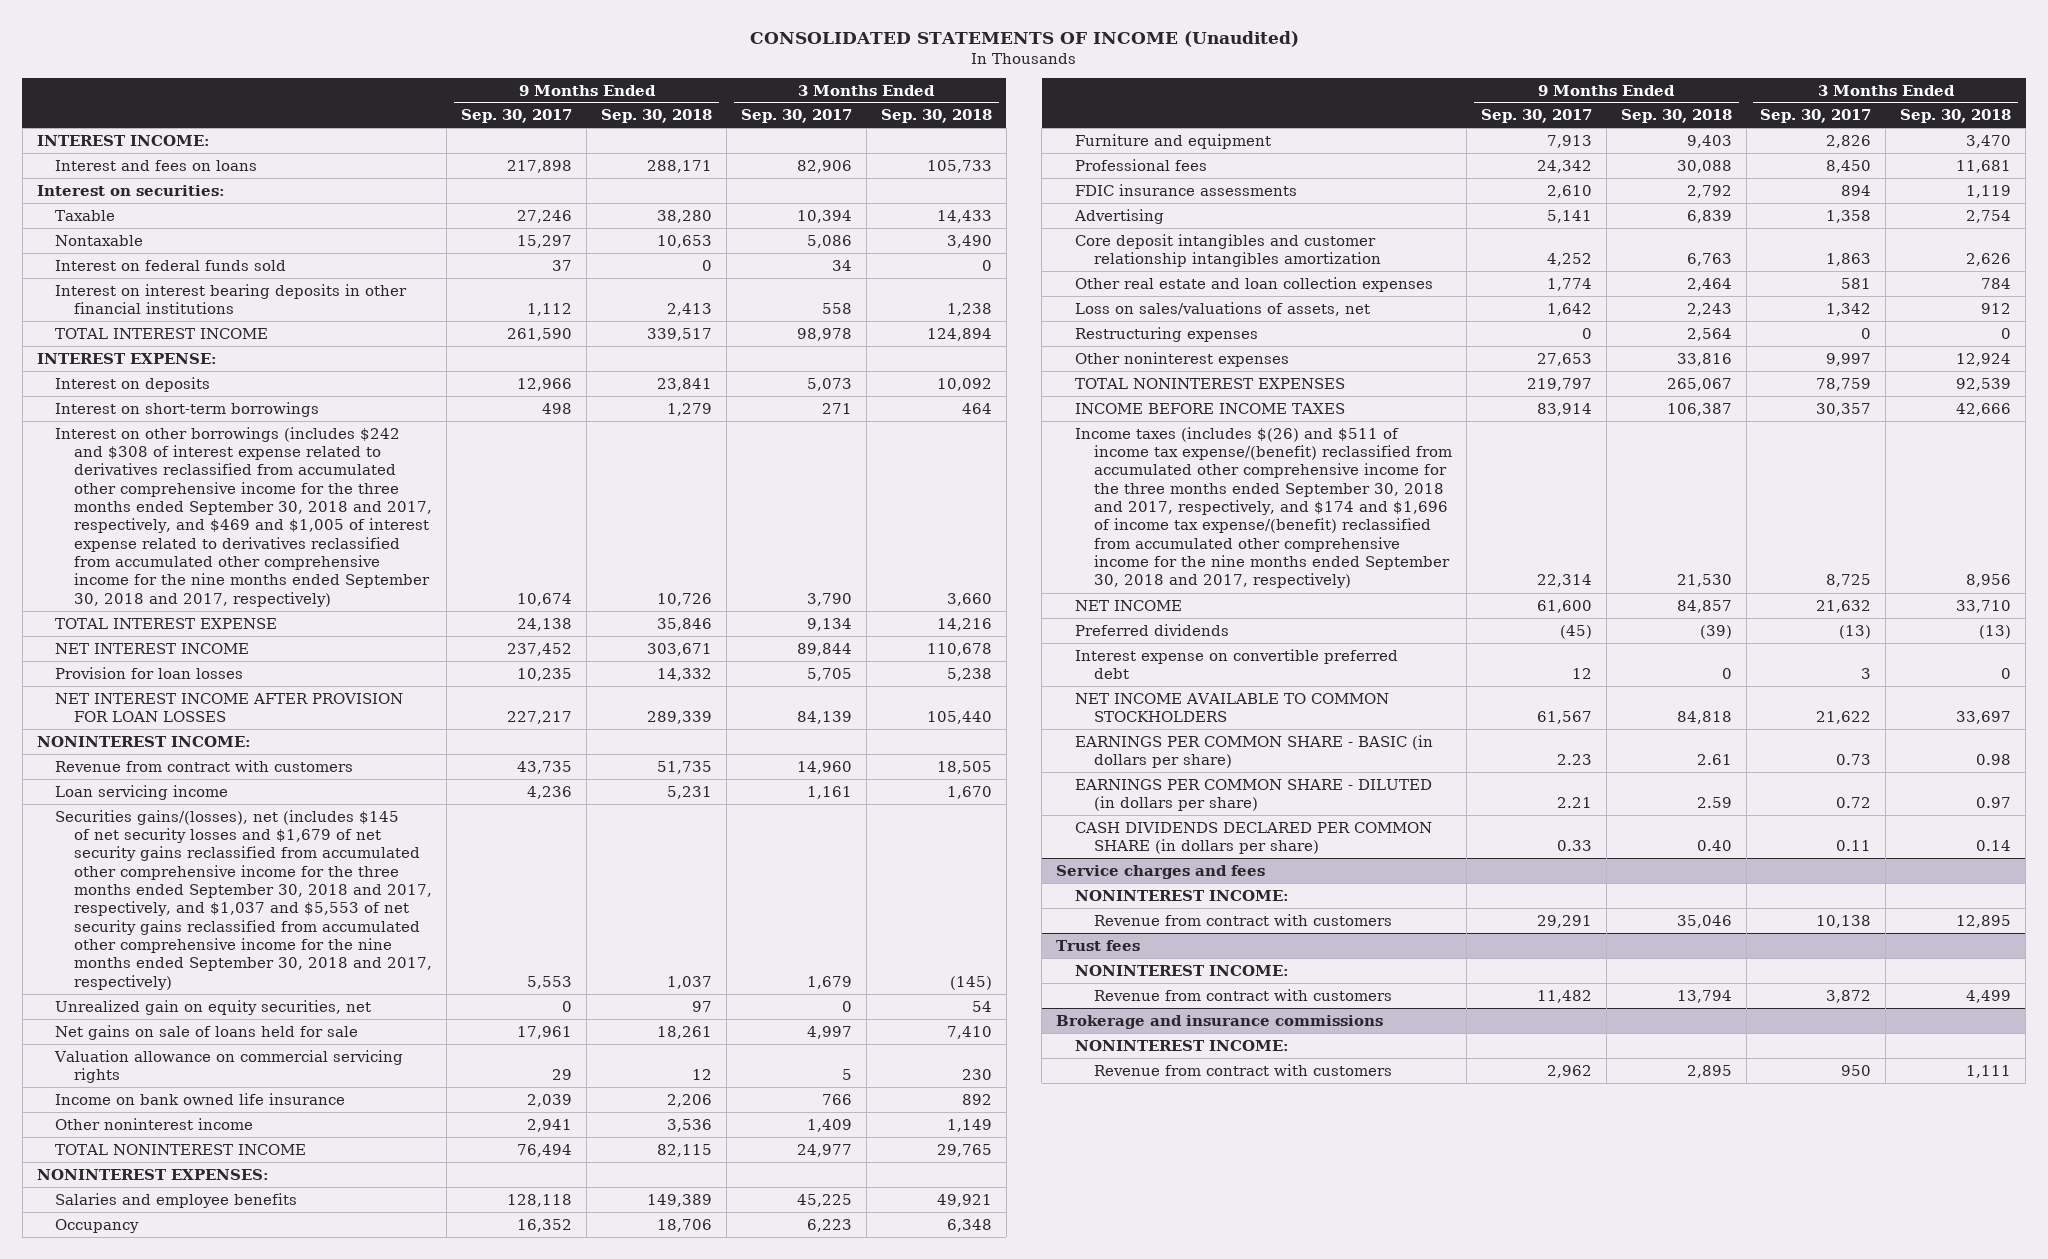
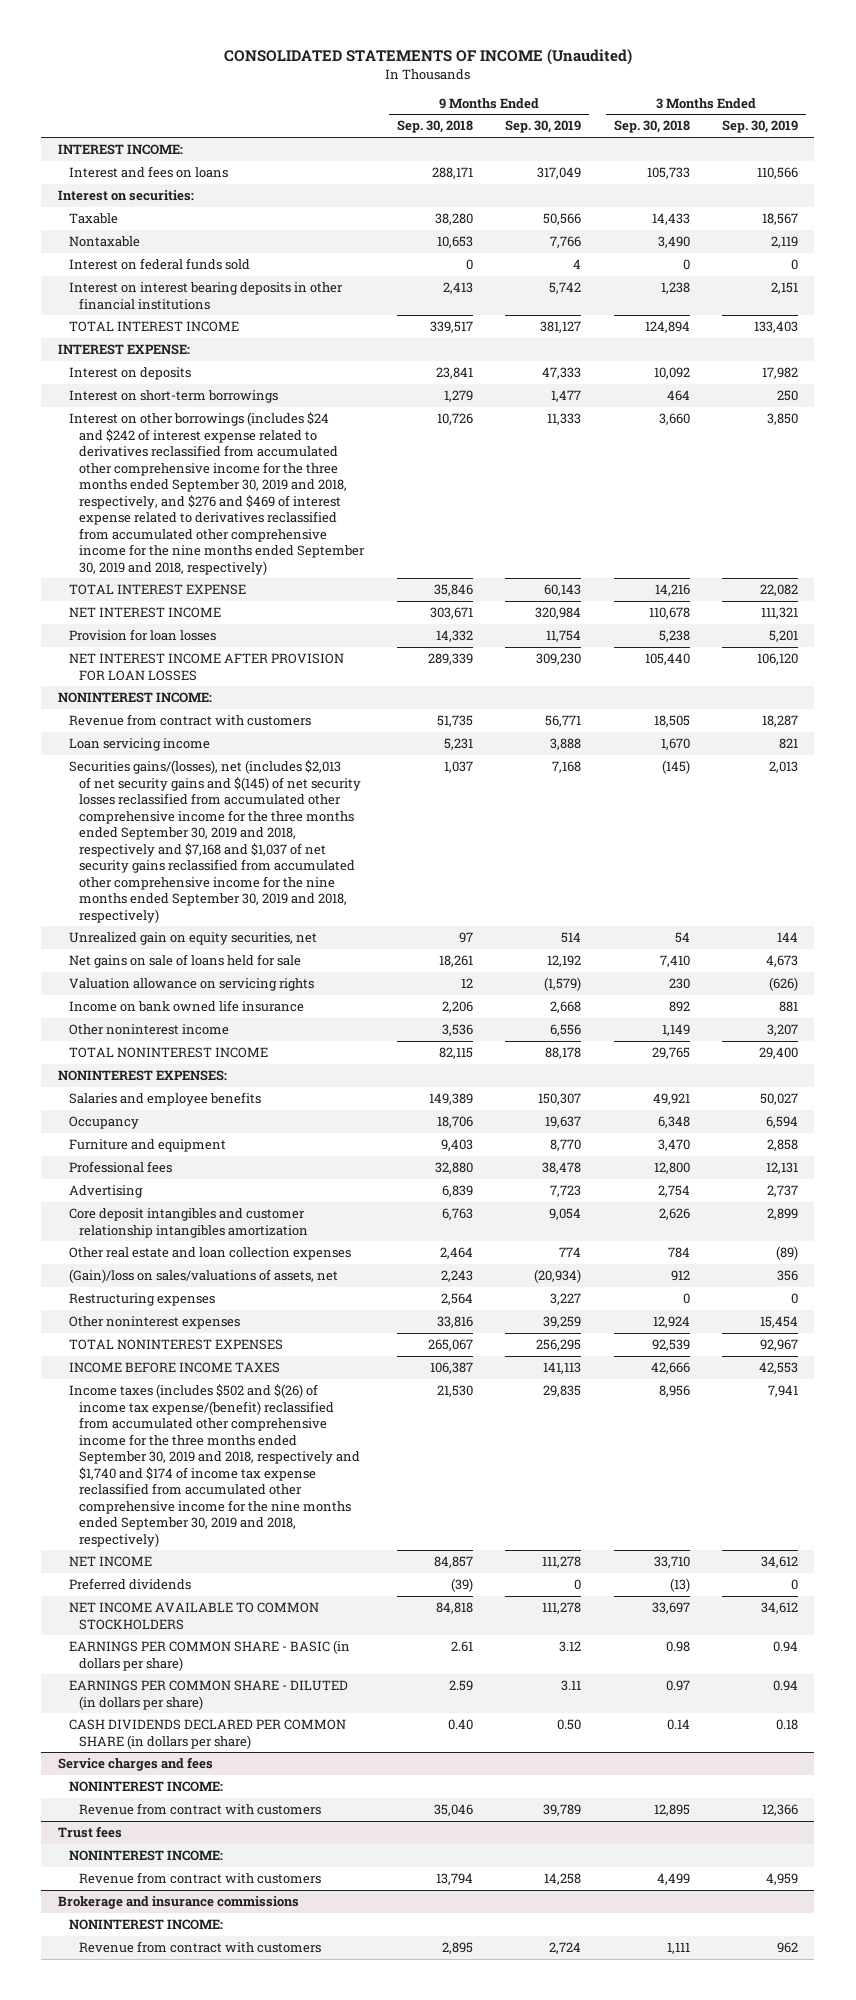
- | 9 Months Ended Sep. 30, 2017 | 9 Months Ended Sep. 30, 2018 | 3 Months Ended Sep. 30, 2017 | 3 Months Ended Sep. 30, 2018
+ | 9 Months Ended Sep. 30, 2018 | 9 Months Ended Sep. 30, 2019 | 3 Months Ended Sep. 30, 2018 | 3 Months Ended Sep. 30, 2019
- Interest on other borrowings (includes $242 and $308 of interest expense related to derivatives reclassified from accumulated other comprehensive income for the three months ended September 30, 2018 and 2017, respectively, and $469 and $1,005 of interest expense related to derivatives reclassified from accumulated other comprehensive income for the nine months ended September 30, 2018 and 2017, respectively) | 10,674 | 10,726 | 3,790 | 3,660
+ Interest on other borrowings (includes $24 and $242 of interest expense related to derivatives reclassified from accumulated other comprehensive income for the three months ended September 30, 2019 and 2018, respectively, and $276 and $469 of interest expense related to derivatives reclassified from accumulated other comprehensive income for the nine months ended September 30, 2019 and 2018, respectively) | 10,726 | 11,333 | 3,660 | 3,850
- Securities gains/(losses), net (includes $145 of net security losses and $1,679 of net security gains reclassified from accumulated other comprehensive income for the three months ended September 30, 2018 and 2017, respectively, and $1,037 and $5,553 of net security gains reclassified from accumulated other comprehensive income for the nine months ended September 30, 2018 and 2017, respectively) | 5,553 | 1,037 | 1,679 | (145)
+ Securities gains/(losses), net (includes $2,013 of net security gains and $(145) of net security losses reclassified from accumulated other comprehensive income for the three months ended September 30, 2019 and 2018, respectively and $7,168 and $1,037 of net security gains reclassified from accumulated other comprehensive income for the nine months ended September 30, 2019 and 2018, respectively) | 1,037 | 7,168 | (145) | 2,013
- Valuation allowance on commercial servicing rights | 29 | 12 | 5 | 230
+ Valuation allowance on servicing rights | 12 | (1,579) | 230 | (626)
- Professional fees | 24,342 | 30,088 | 8,450 | 11,681
- FDIC insurance assessments | 2,610 | 2,792 | 894 | 1,119
+ Professional fees | 32,880 | 38,478 | 12,800 | 12,131
- Loss on sales/valuations of assets, net | 1,642 | 2,243 | 1,342 | 912
+ (Gain)/loss on sales/valuations of assets, net | 2,243 | (20,934) | 912 | 356
- Income taxes (includes $(26) and $511 of income tax expense/(benefit) reclassified from accumulated other comprehensive income for the three months ended September 30, 2018 and 2017, respectively, and $174 and $1,696 of income tax expense/(benefit) reclassified from accumulated other comprehensive income for the nine months ended September 30, 2018 and 2017, respectively) | 22,314 | 21,530 | 8,725 | 8,956
+ Income taxes (includes $502 and $(26) of income tax expense/(benefit) reclassified from accumulated other comprehensive income for the three months ended September 30, 2019 and 2018, respectively and $1,740 and $174 of income tax expense reclassified from accumulated other comprehensive income for the nine months ended September 30, 2019 and 2018, respectively) | 21,530 | 29,835 | 8,956 | 7,941
- Interest expense on convertible preferred debt | 12 | 0 | 3 | 0

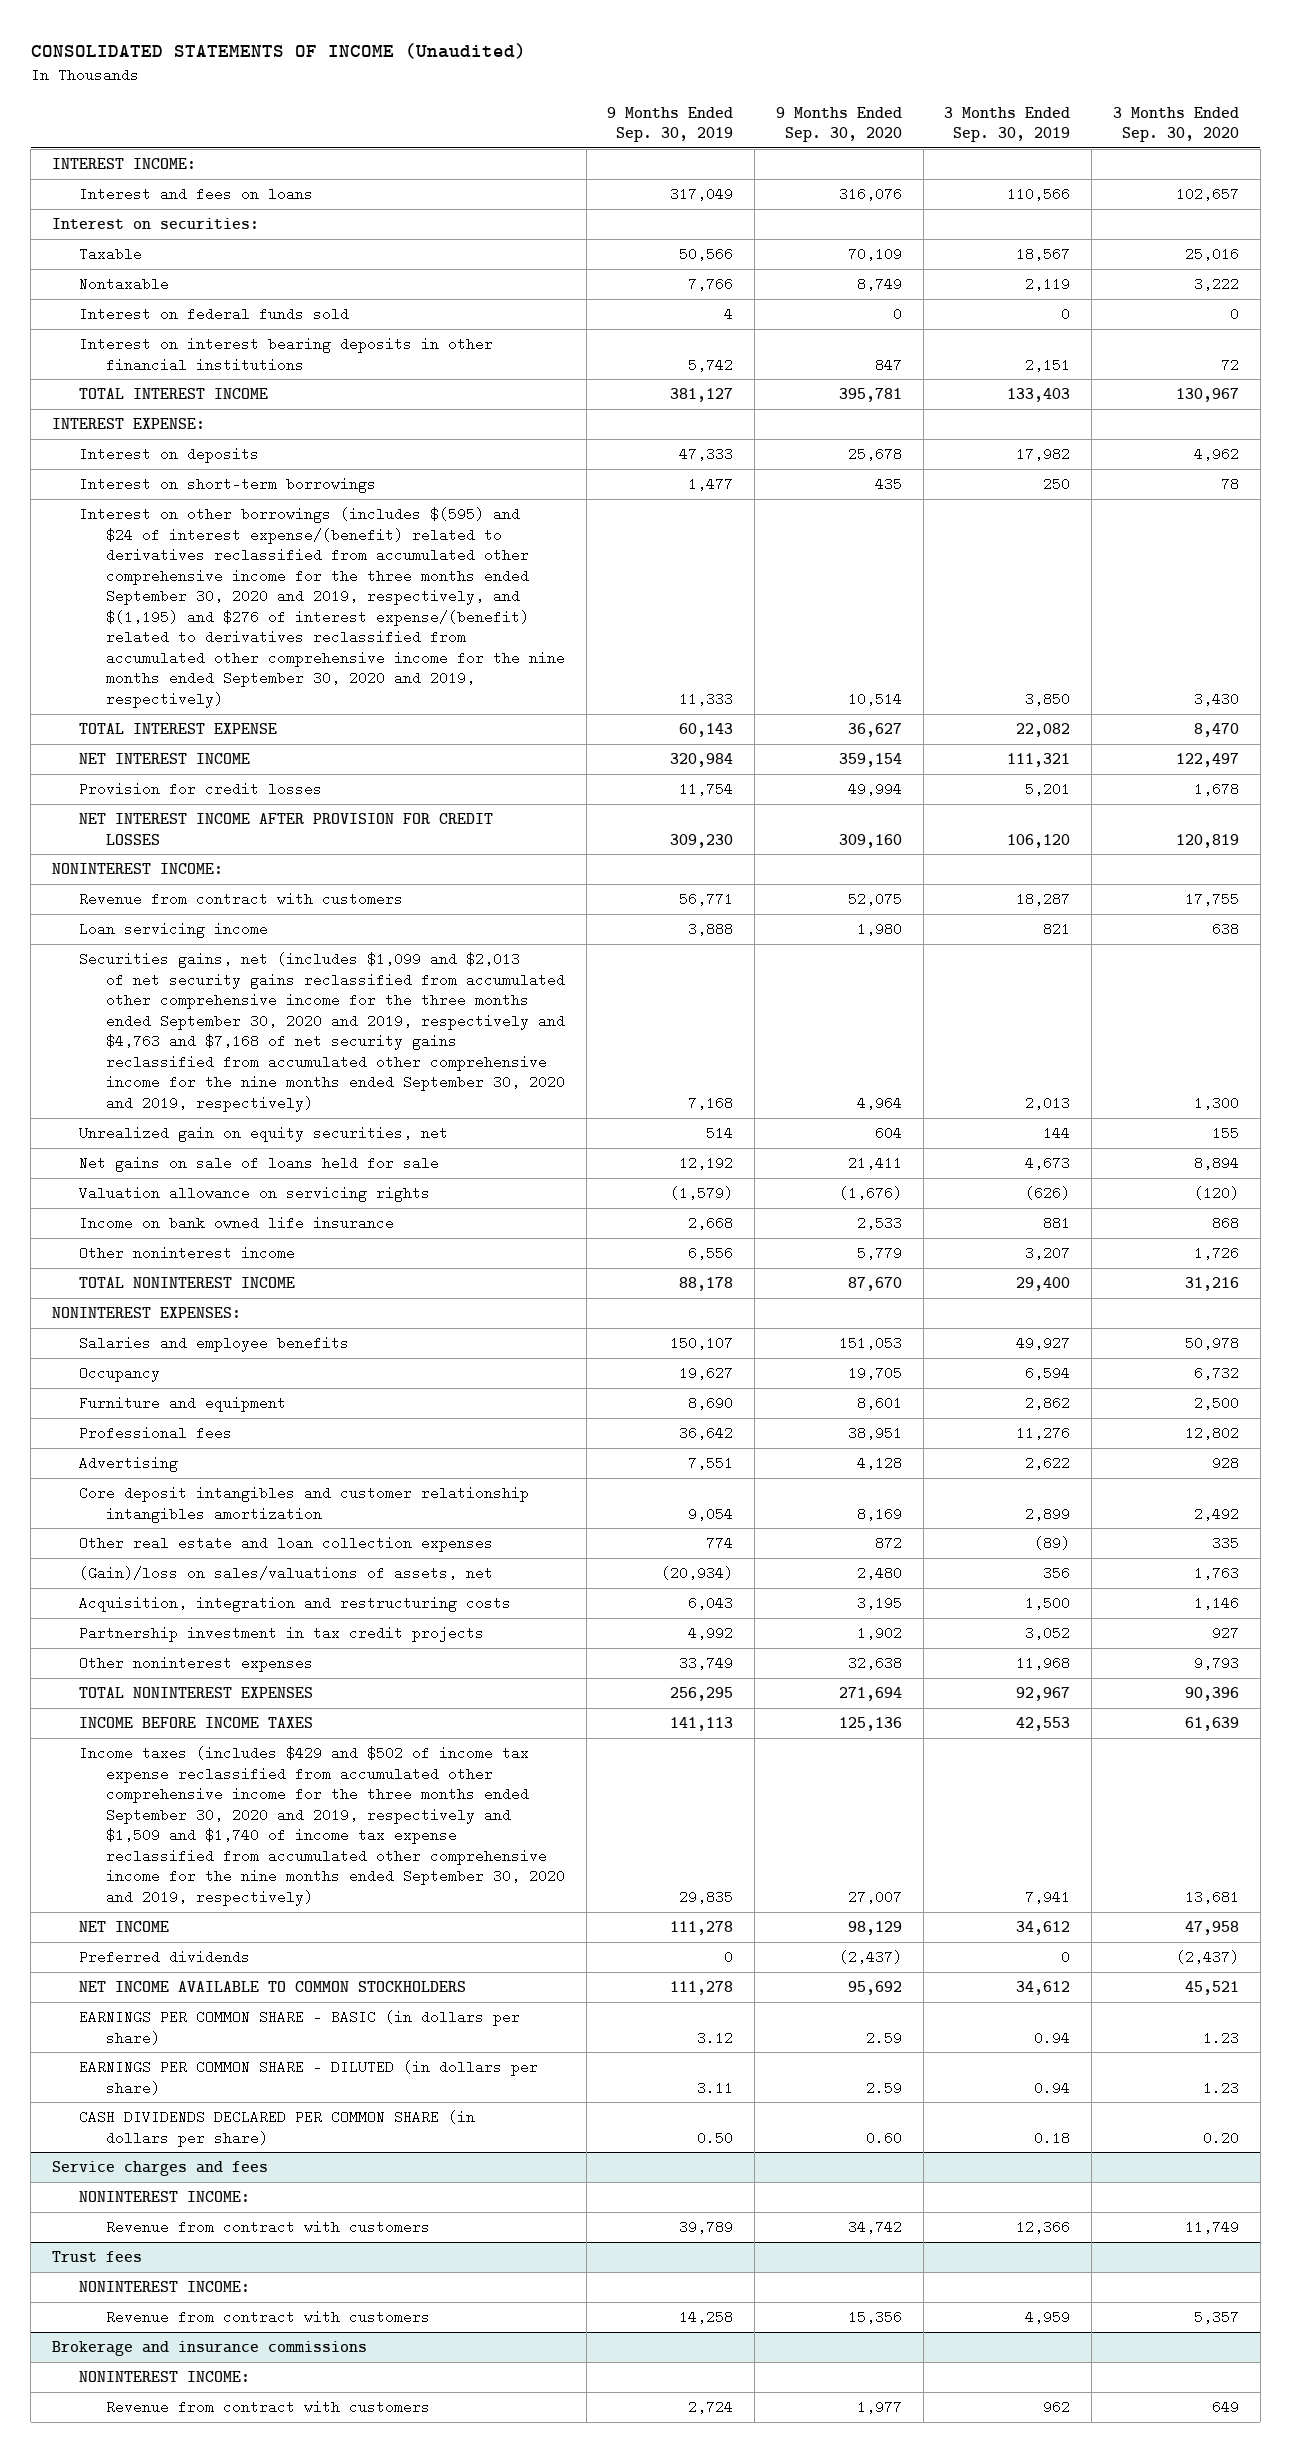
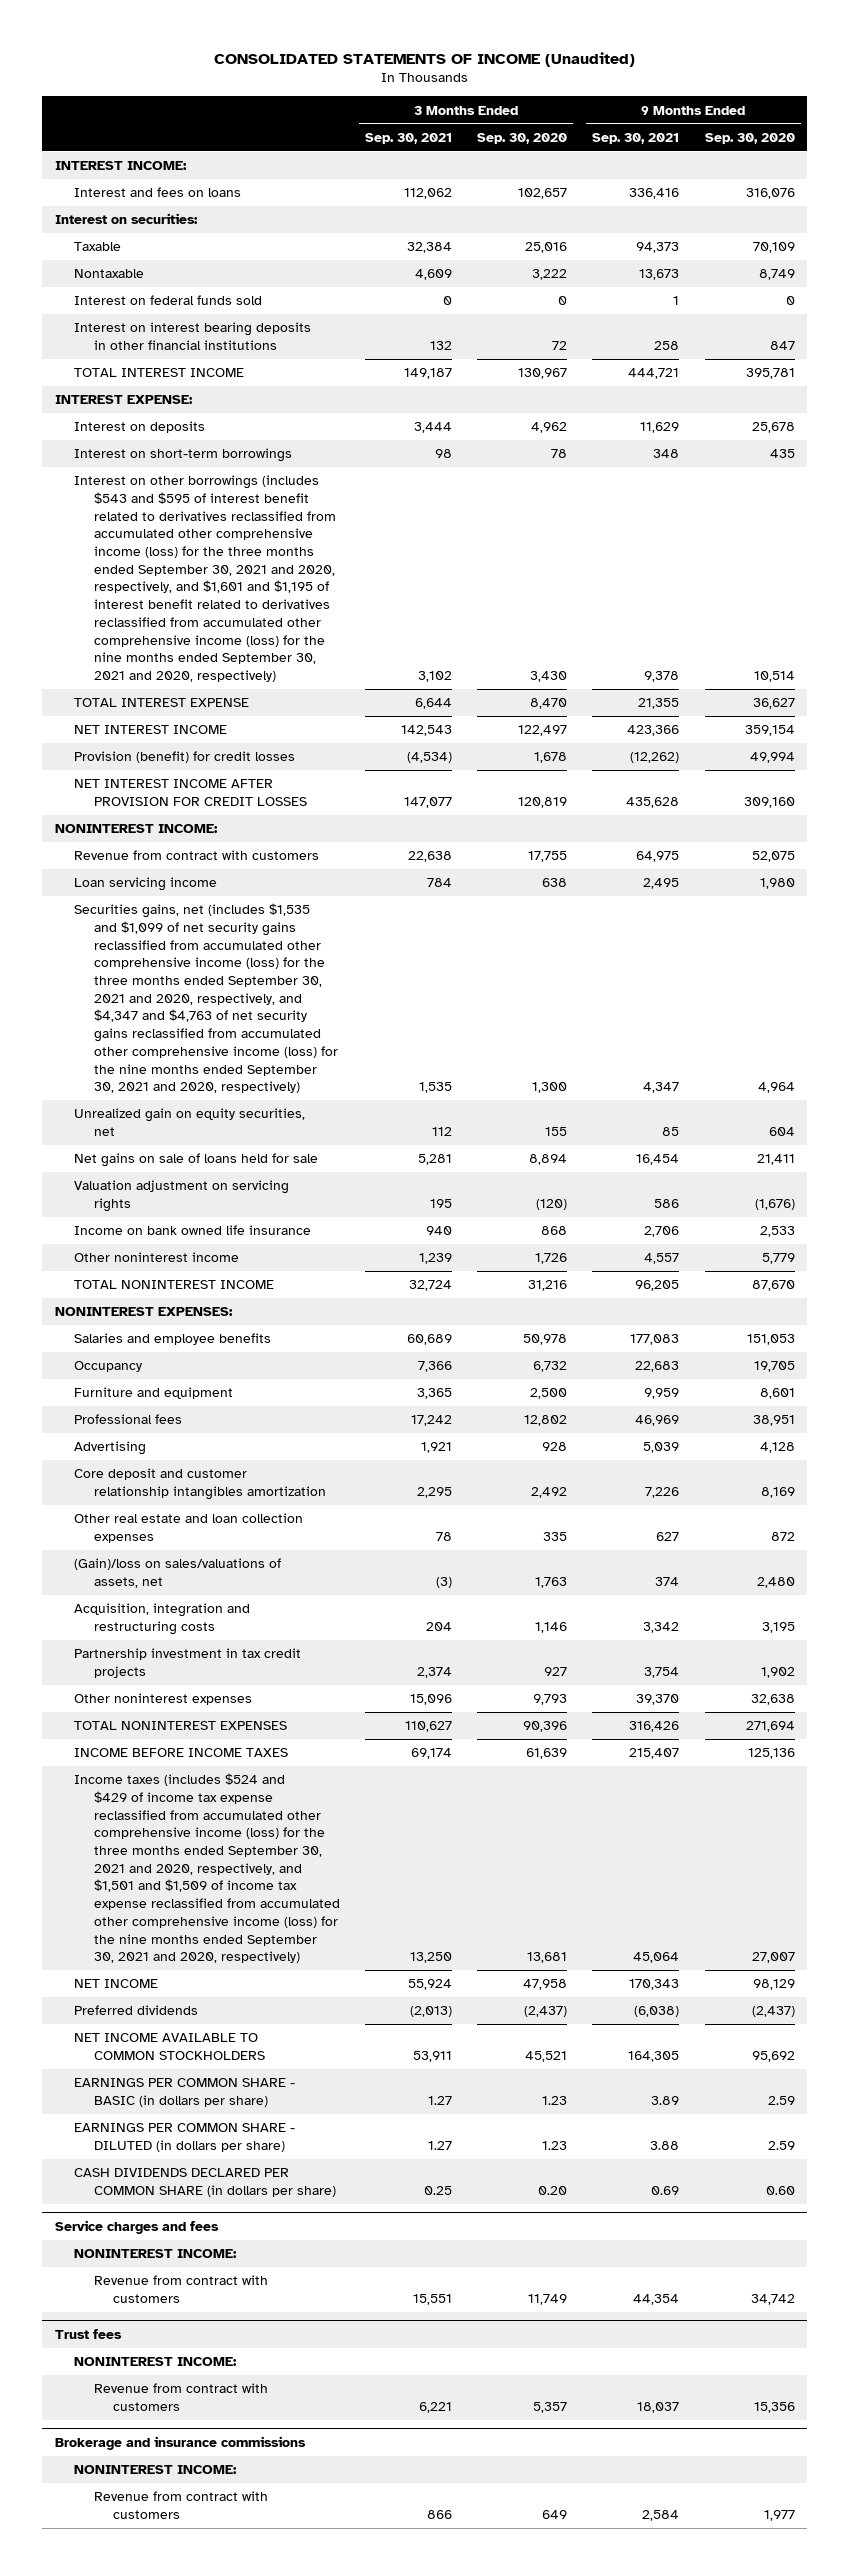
- | 9 Months Ended Sep. 30, 2019 | 9 Months Ended Sep. 30, 2020 | 3 Months Ended Sep. 30, 2019 | 3 Months Ended Sep. 30, 2020
+ | 3 Months Ended Sep. 30, 2021 | 3 Months Ended Sep. 30, 2020 | 9 Months Ended Sep. 30, 2021 | 9 Months Ended Sep. 30, 2020
- Interest on other borrowings (includes $(595) and $24 of interest expense/(benefit) related to derivatives reclassified from accumulated other comprehensive income for the three months ended September 30, 2020 and 2019, respectively, and $(1,195) and $276 of interest expense/(benefit) related to derivatives reclassified from accumulated other comprehensive income for the nine months ended September 30, 2020 and 2019, respectively) | 11,333 | 10,514 | 3,850 | 3,430
+ Interest on other borrowings (includes $543 and $595 of interest benefit related to derivatives reclassified from accumulated other comprehensive income (loss) for the three months ended September 30, 2021 and 2020, respectively, and $1,601 and $1,195 of interest benefit related to derivatives reclassified from accumulated other comprehensive income (loss) for the nine months ended September 30, 2021 and 2020, respectively) | 3,102 | 3,430 | 9,378 | 10,514
- Provision for credit losses | 11,754 | 49,994 | 5,201 | 1,678
+ Provision (benefit) for credit losses | (4,534) | 1,678 | (12,262) | 49,994
- Securities gains, net (includes $1,099 and $2,013 of net security gains reclassified from accumulated other comprehensive income for the three months ended September 30, 2020 and 2019, respectively and $4,763 and $7,168 of net security gains reclassified from accumulated other comprehensive income for the nine months ended September 30, 2020 and 2019, respectively) | 7,168 | 4,964 | 2,013 | 1,300
+ Securities gains, net (includes $1,535 and $1,099 of net security gains reclassified from accumulated other comprehensive income (loss) for the three months ended September 30, 2021 and 2020, respectively, and $4,347 and $4,763 of net security gains reclassified from accumulated other comprehensive income (loss) for the nine months ended September 30, 2021 and 2020, respectively) | 1,535 | 1,300 | 4,347 | 4,964
- Valuation allowance on servicing rights | (1,579) | (1,676) | (626) | (120)
+ Valuation adjustment on servicing rights | 195 | (120) | 586 | (1,676)
- Core deposit intangibles and customer relationship intangibles amortization | 9,054 | 8,169 | 2,899 | 2,492
+ Core deposit and customer relationship intangibles amortization | 2,295 | 2,492 | 7,226 | 8,169
- Income taxes (includes $429 and $502 of income tax expense reclassified from accumulated other comprehensive income for the three months ended September 30, 2020 and 2019, respectively and $1,509 and $1,740 of income tax expense reclassified from accumulated other comprehensive income for the nine months ended September 30, 2020 and 2019, respectively) | 29,835 | 27,007 | 7,941 | 13,681
+ Income taxes (includes $524 and $429 of income tax expense reclassified from accumulated other comprehensive income (loss) for the three months ended September 30, 2021 and 2020, respectively, and $1,501 and $1,509 of income tax expense reclassified from accumulated other comprehensive income (loss) for the nine months ended September 30, 2021 and 2020, respectively) | 13,250 | 13,681 | 45,064 | 27,007

